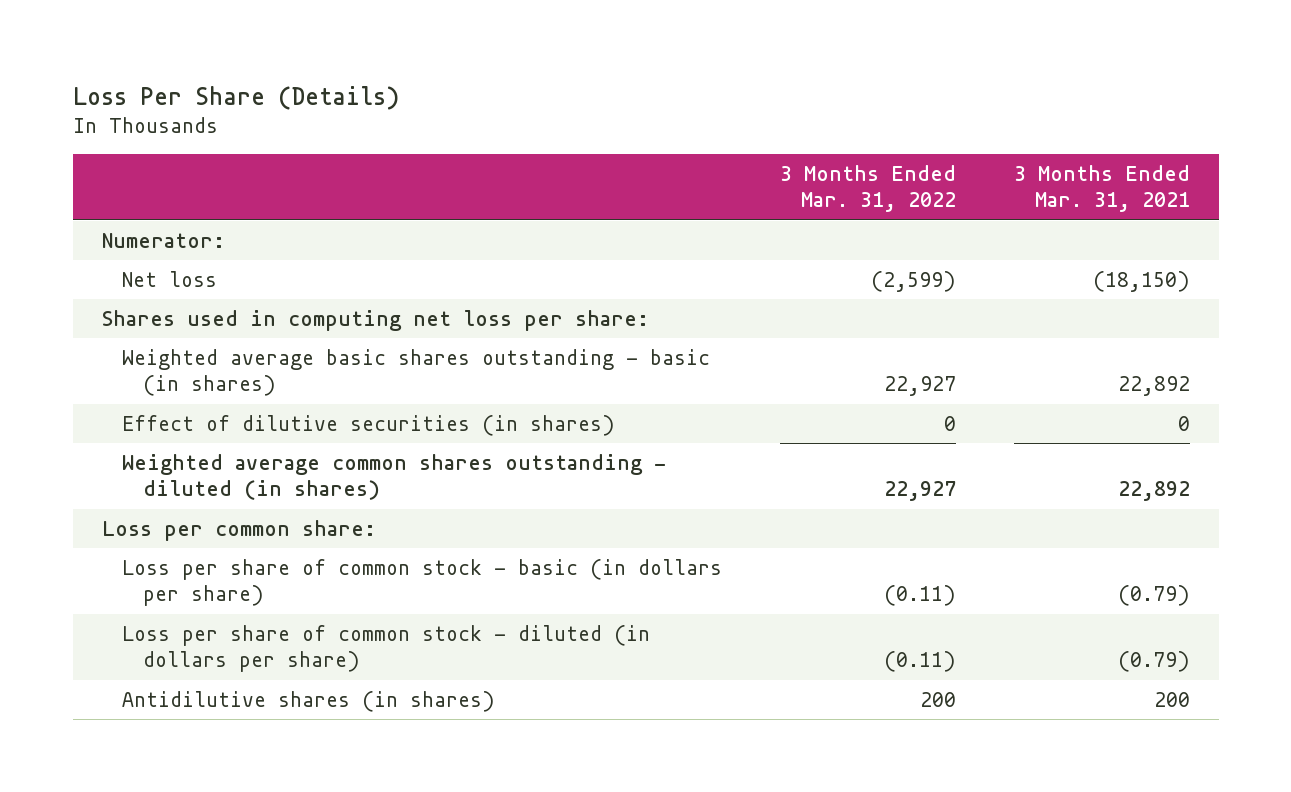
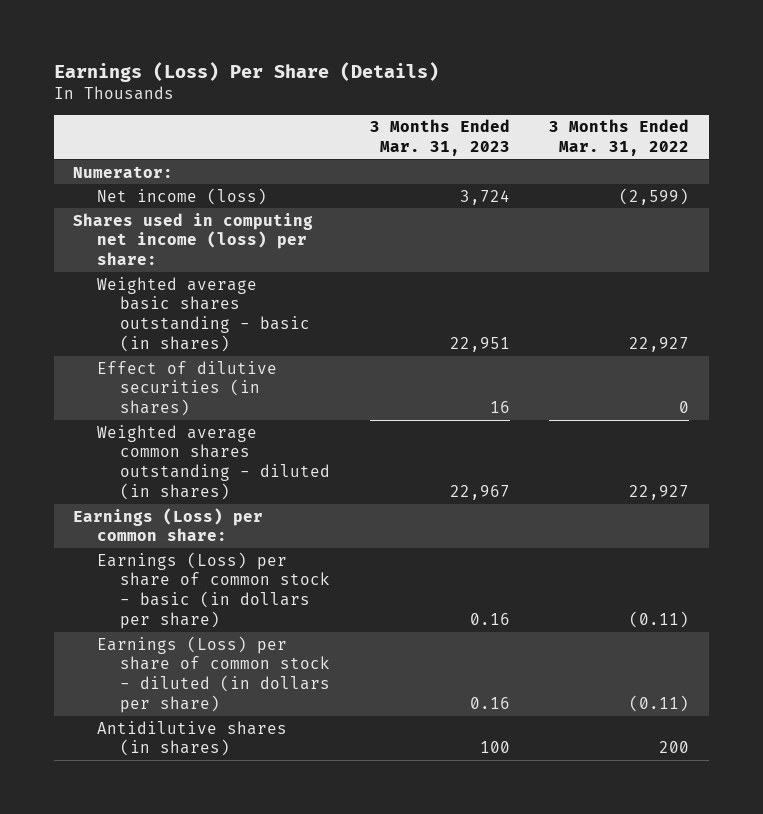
- Loss Per Share (Details)
+ Earnings (Loss) Per Share (Details)
- | 3 Months Ended Mar. 31, 2022 | 3 Months Ended Mar. 31, 2021
+ | 3 Months Ended Mar. 31, 2023 | 3 Months Ended Mar. 31, 2022
- Net loss | (2,599) | (18,150)
- Shares used in computing net loss per share:
+ Net income (loss) | 3,724 | (2,599)
+ Shares used in computing net income (loss) per share:
- Loss per common share:
- Loss per share of common stock - basic (in dollars per share) | (0.11) | (0.79)
- Loss per share of common stock - diluted (in dollars per share) | (0.11) | (0.79)
+ Earnings (Loss) per common share:
+ Earnings (Loss) per share of common stock - basic (in dollars per share) | 0.16 | (0.11)
+ Earnings (Loss) per share of common stock - diluted (in dollars per share) | 0.16 | (0.11)

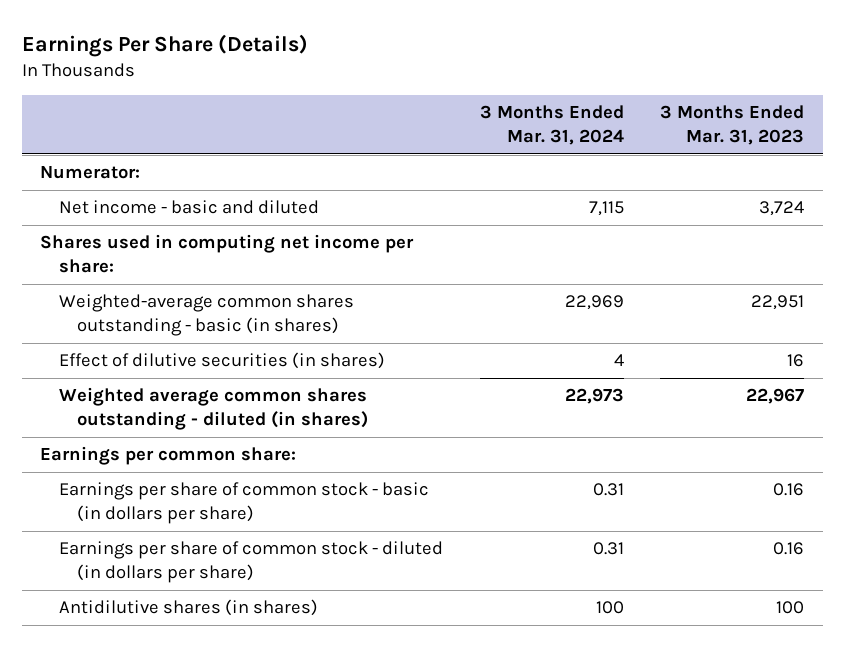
- Earnings (Loss) Per Share (Details)
+ Earnings Per Share (Details)
- | 3 Months Ended Mar. 31, 2023 | 3 Months Ended Mar. 31, 2022
+ | 3 Months Ended Mar. 31, 2024 | 3 Months Ended Mar. 31, 2023
- Net income (loss) | 3,724 | (2,599)
- Shares used in computing net income (loss) per share:
- Weighted average basic shares outstanding - basic (in shares) | 22,951 | 22,927
+ Net income - basic and diluted | 7,115 | 3,724
+ Shares used in computing net income per share:
+ Weighted-average common shares outstanding - basic (in shares) | 22,969 | 22,951
- Earnings (Loss) per common share:
- Earnings (Loss) per share of common stock - basic (in dollars per share) | 0.16 | (0.11)
- Earnings (Loss) per share of common stock - diluted (in dollars per share) | 0.16 | (0.11)
+ Earnings per common share:
+ Earnings per share of common stock - basic (in dollars per share) | 0.31 | 0.16
+ Earnings per share of common stock - diluted (in dollars per share) | 0.31 | 0.16

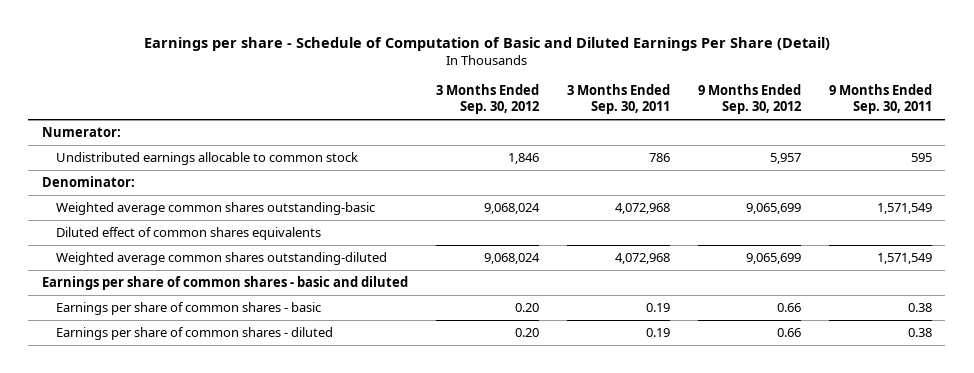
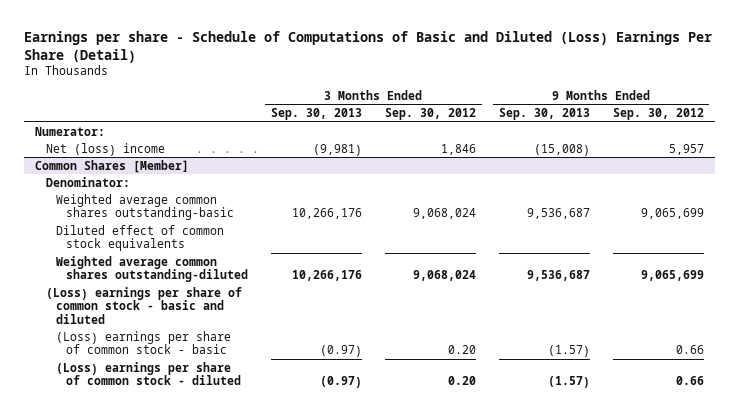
- Earnings per share - Schedule of Computation of Basic and Diluted Earnings Per Share (Detail)
+ Earnings per share - Schedule of Computations of Basic and Diluted (Loss) Earnings Per Share (Detail)
- | 3 Months Ended Sep. 30, 2012 | 3 Months Ended Sep. 30, 2011 | 9 Months Ended Sep. 30, 2012 | 9 Months Ended Sep. 30, 2011
+ | 3 Months Ended Sep. 30, 2013 | 3 Months Ended Sep. 30, 2012 | 9 Months Ended Sep. 30, 2013 | 9 Months Ended Sep. 30, 2012
- Undistributed earnings allocable to common stock | 1,846 | 786 | 5,957 | 595
+ Net (loss) income | (9,981) | 1,846 | (15,008) | 5,957
+ Common Shares [Member]
- Diluted effect of common shares equivalents
+ Diluted effect of common stock equivalents
- Earnings per share of common shares - basic and diluted
- Earnings per share of common shares - basic | 0.20 | 0.19 | 0.66 | 0.38
- Earnings per share of common shares - diluted | 0.20 | 0.19 | 0.66 | 0.38
+ (Loss) earnings per share of common stock - basic and diluted
+ (Loss) earnings per share of common stock - basic | (0.97) | 0.20 | (1.57) | 0.66
+ (Loss) earnings per share of common stock - diluted | (0.97) | 0.20 | (1.57) | 0.66

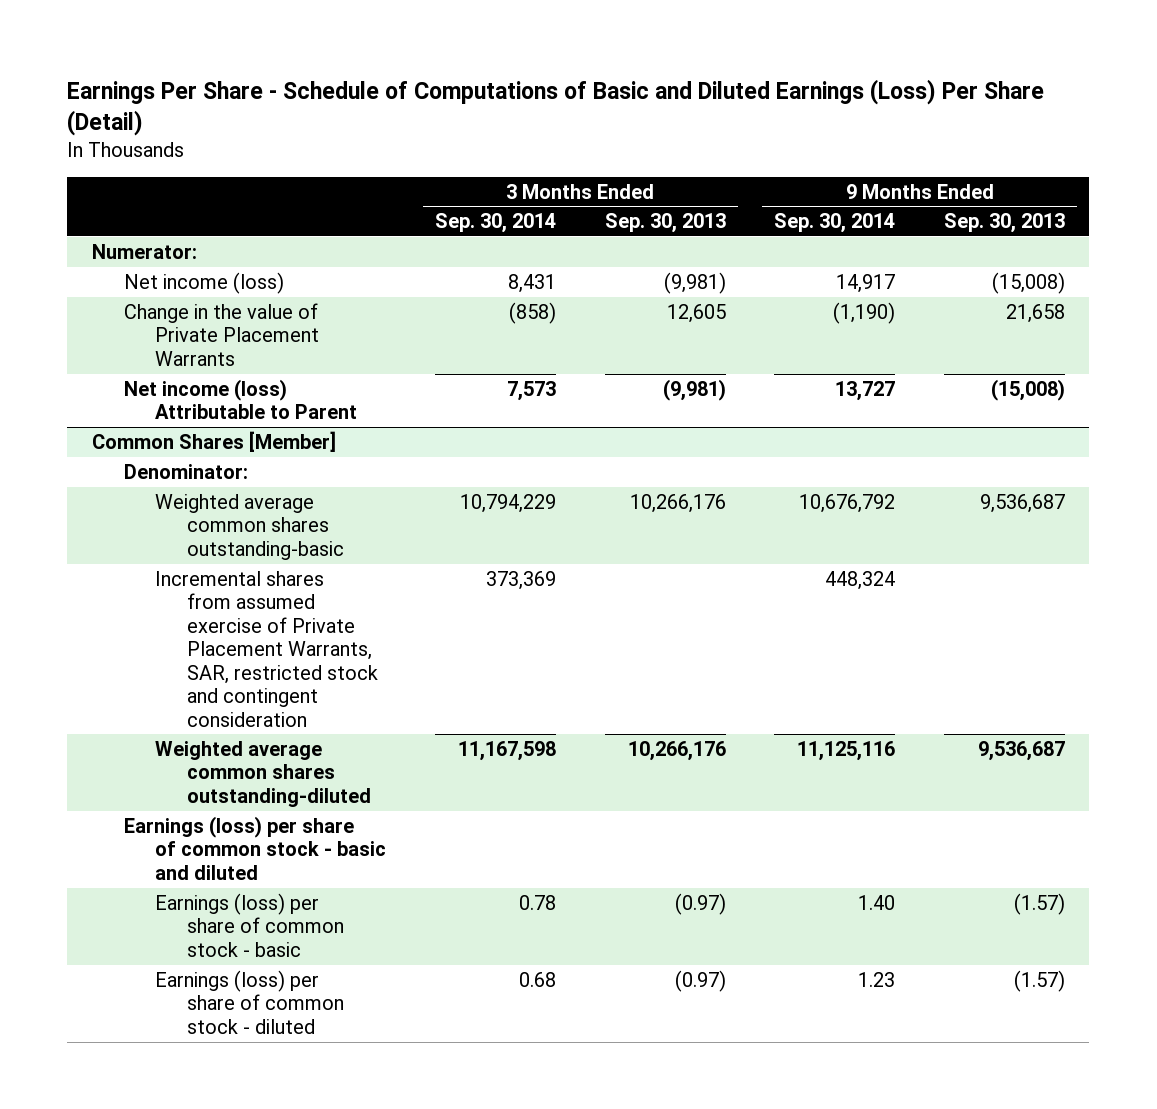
- Earnings per share - Schedule of Computations of Basic and Diluted (Loss) Earnings Per Share (Detail)
+ Earnings Per Share - Schedule of Computations of Basic and Diluted Earnings (Loss) Per Share (Detail)
- | 3 Months Ended Sep. 30, 2013 | 3 Months Ended Sep. 30, 2012 | 9 Months Ended Sep. 30, 2013 | 9 Months Ended Sep. 30, 2012
+ | 3 Months Ended Sep. 30, 2014 | 3 Months Ended Sep. 30, 2013 | 9 Months Ended Sep. 30, 2014 | 9 Months Ended Sep. 30, 2013
- Net (loss) income | (9,981) | 1,846 | (15,008) | 5,957
+ Net income (loss) | 8,431 | (9,981) | 14,917 | (15,008)
+ Change in the value of Private Placement Warrants | (858) | 12,605 | (1,190) | 21,658
+ Net income (loss) Attributable to Parent | 7,573 | (9,981) | 13,727 | (15,008)
@ Common Shares [Member]
- Diluted effect of common stock equivalents
+ Incremental shares from assumed exercise of Private Placement Warrants, SAR, restricted stock and contingent consideration | 373,369 | | 448,324 |
- (Loss) earnings per share of common stock - basic and diluted
- (Loss) earnings per share of common stock - basic | (0.97) | 0.20 | (1.57) | 0.66
- (Loss) earnings per share of common stock - diluted | (0.97) | 0.20 | (1.57) | 0.66
+ Earnings (loss) per share of common stock - basic and diluted
+ Earnings (loss) per share of common stock - basic | 0.78 | (0.97) | 1.40 | (1.57)
+ Earnings (loss) per share of common stock - diluted | 0.68 | (0.97) | 1.23 | (1.57)

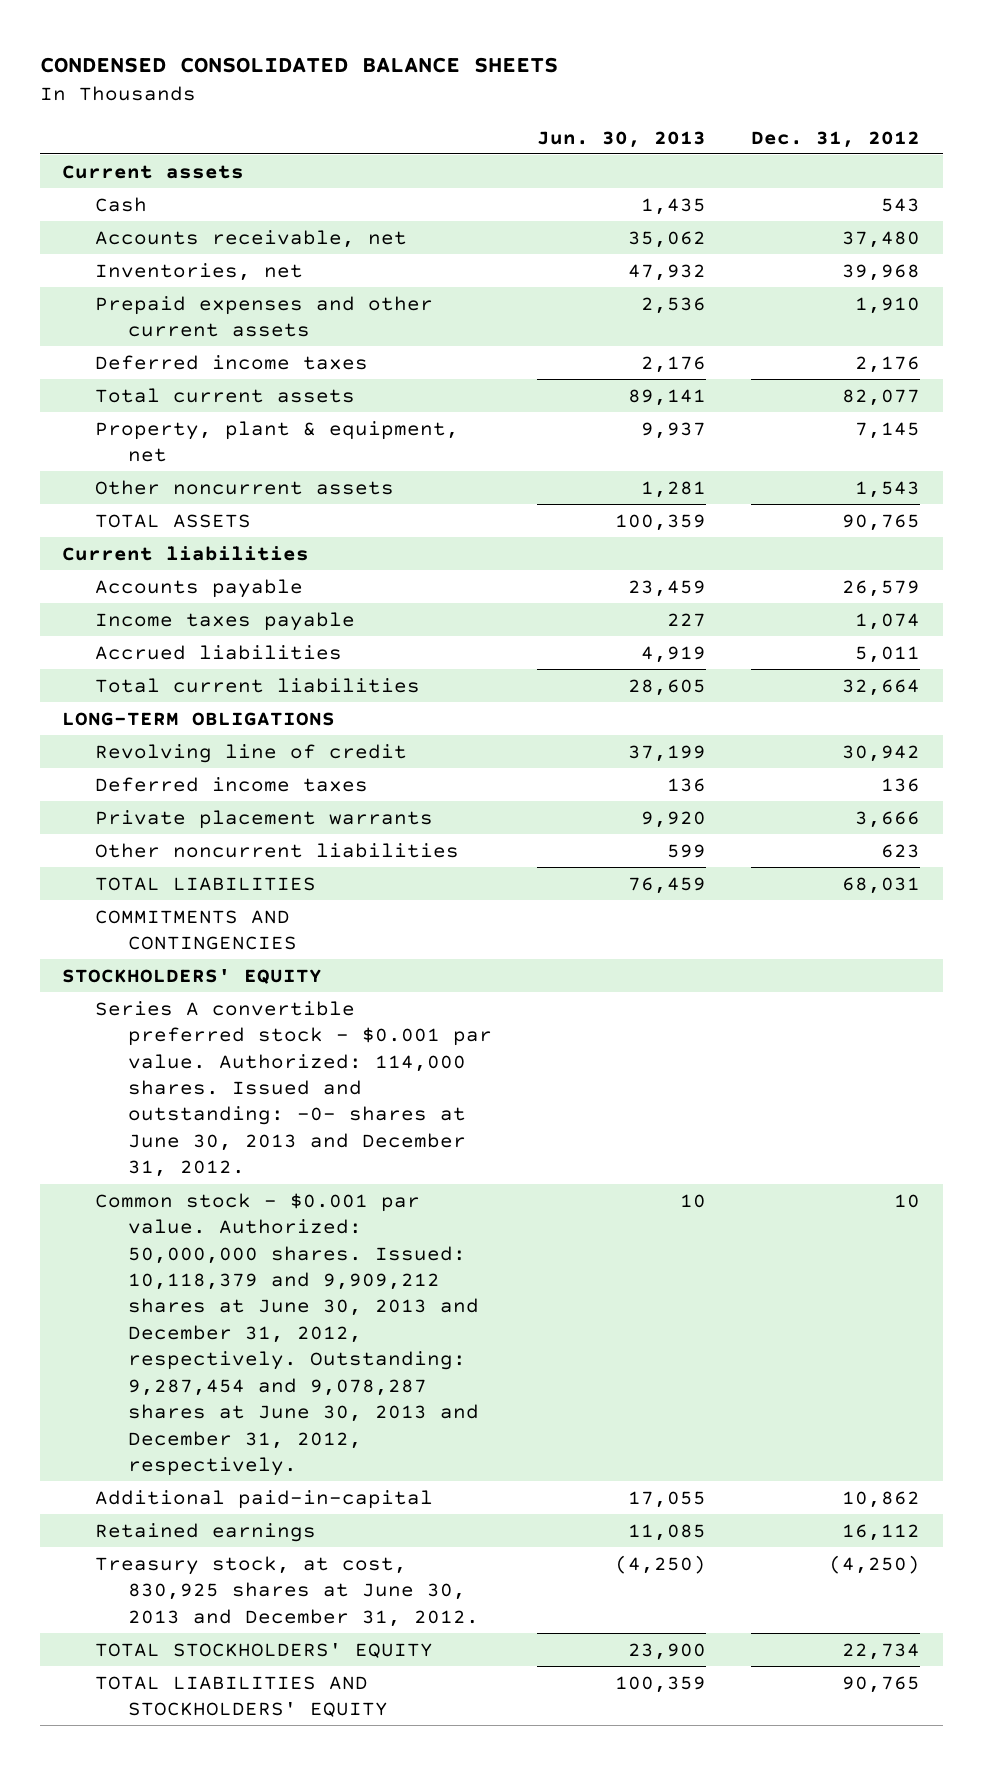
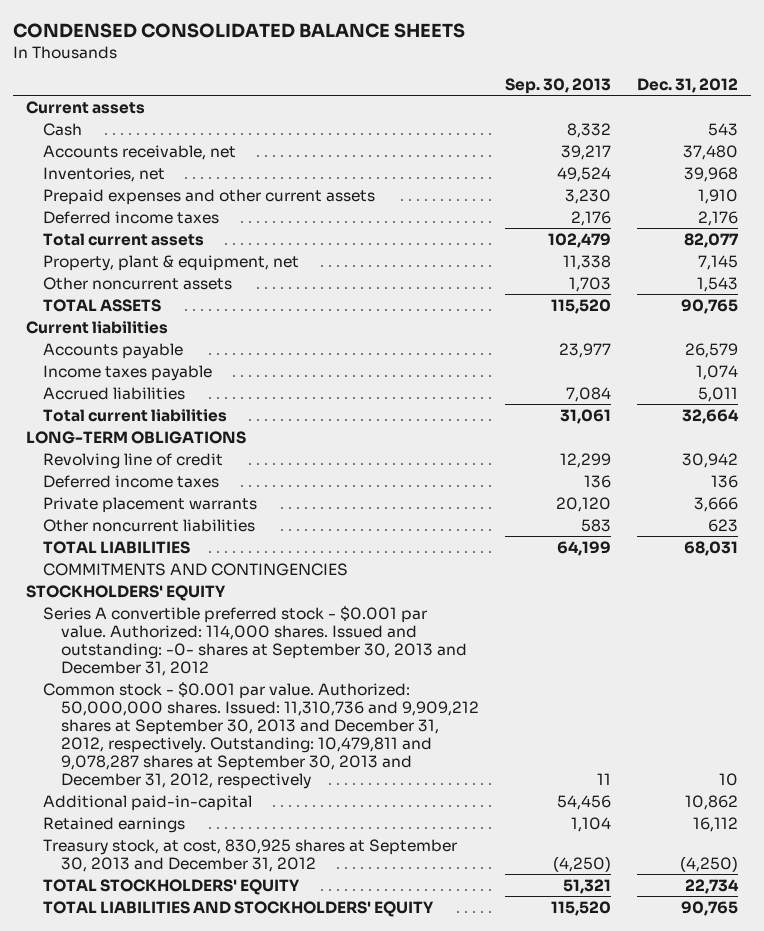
- | Jun. 30, 2013 | Dec. 31, 2012
+ | Sep. 30, 2013 | Dec. 31, 2012
- Series A convertible preferred stock - $0.001 par value. Authorized: 114,000 shares. Issued and outstanding: -0- shares at June 30, 2013 and December 31, 2012.
- Common stock - $0.001 par value. Authorized: 50,000,000 shares. Issued: 10,118,379 and 9,909,212 shares at June 30, 2013 and December 31, 2012, respectively. Outstanding: 9,287,454 and 9,078,287 shares at June 30, 2013 and December 31, 2012, respectively. | 10 | 10
+ Series A convertible preferred stock - $0.001 par value. Authorized: 114,000 shares. Issued and outstanding: -0- shares at September 30, 2013 and December 31, 2012
+ Common stock - $0.001 par value. Authorized: 50,000,000 shares. Issued: 11,310,736 and 9,909,212 shares at September 30, 2013 and December 31, 2012, respectively. Outstanding: 10,479,811 and 9,078,287 shares at September 30, 2013 and December 31, 2012, respectively | 11 | 10
- Treasury stock, at cost, 830,925 shares at June 30, 2013 and December 31, 2012. | (4,250) | (4,250)
+ Treasury stock, at cost, 830,925 shares at September 30, 2013 and December 31, 2012 | (4,250) | (4,250)

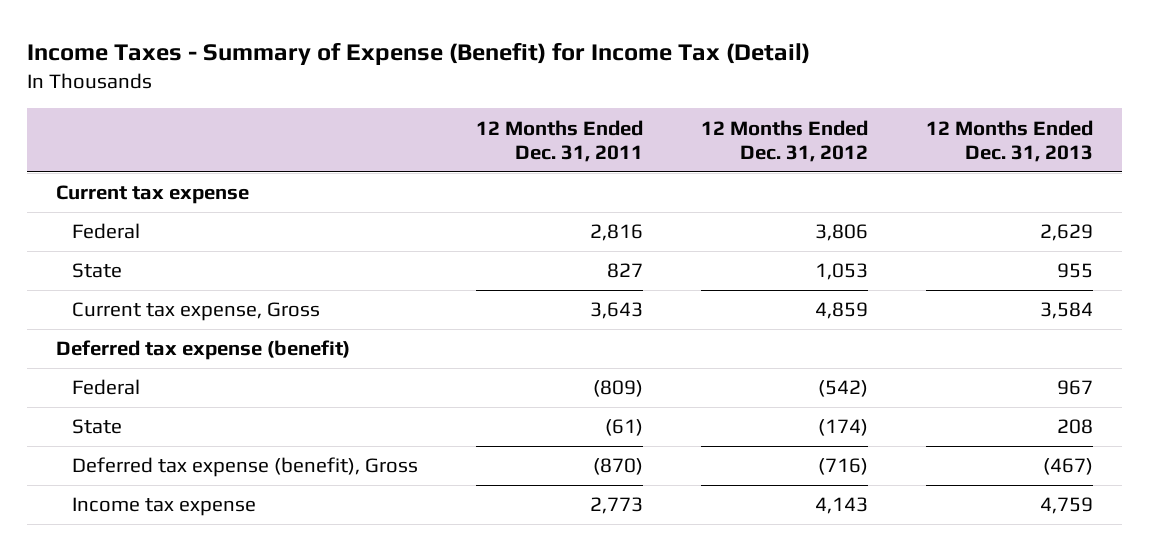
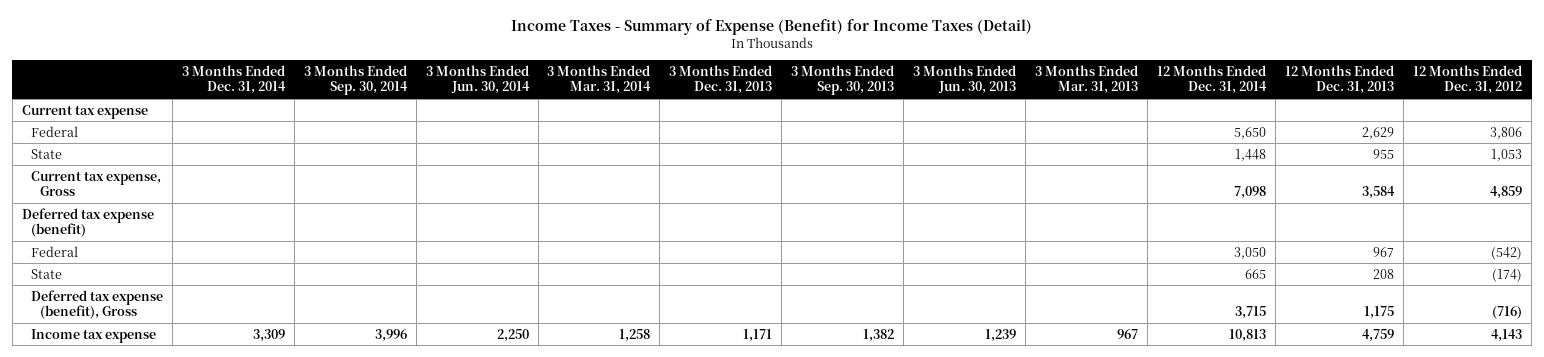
- Income Taxes - Summary of Expense (Benefit) for Income Tax (Detail)
+ Income Taxes - Summary of Expense (Benefit) for Income Taxes (Detail)
- | 12 Months Ended Dec. 31, 2011 | 12 Months Ended Dec. 31, 2012 | 12 Months Ended Dec. 31, 2013
+ | 3 Months Ended Dec. 31, 2014 | 3 Months Ended Sep. 30, 2014 | 3 Months Ended Jun. 30, 2014 | 3 Months Ended Mar. 31, 2014 | 3 Months Ended Dec. 31, 2013 | 3 Months Ended Sep. 30, 2013 | 3 Months Ended Jun. 30, 2013 | 3 Months Ended Mar. 31, 2013 | 12 Months Ended Dec. 31, 2014 | 12 Months Ended Dec. 31, 2013 | 12 Months Ended Dec. 31, 2012
- Deferred tax expense (benefit), Gross | (870) | (716) | (467)
+ Deferred tax expense (benefit), Gross | | | | | | | | | 3,715 | 1,175 | (716)

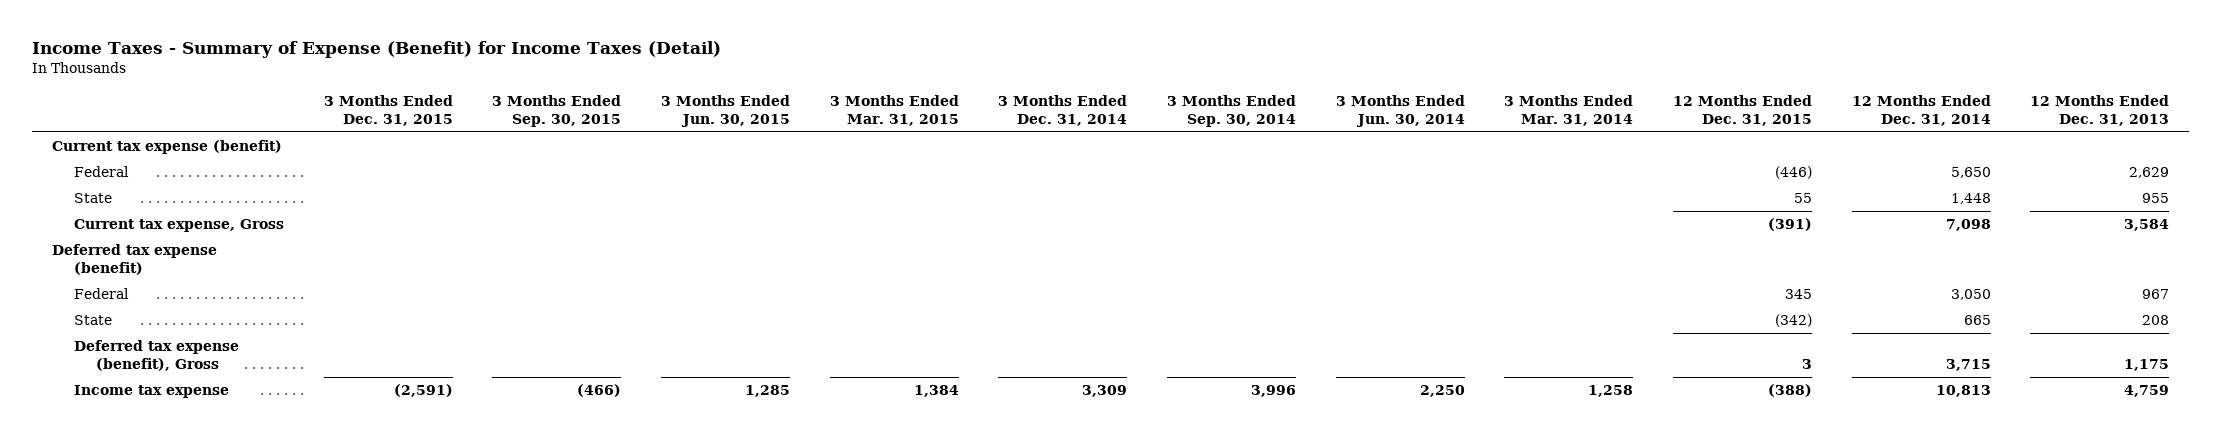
- | 3 Months Ended Dec. 31, 2014 | 3 Months Ended Sep. 30, 2014 | 3 Months Ended Jun. 30, 2014 | 3 Months Ended Mar. 31, 2014 | 3 Months Ended Dec. 31, 2013 | 3 Months Ended Sep. 30, 2013 | 3 Months Ended Jun. 30, 2013 | 3 Months Ended Mar. 31, 2013 | 12 Months Ended Dec. 31, 2014 | 12 Months Ended Dec. 31, 2013 | 12 Months Ended Dec. 31, 2012
+ | 3 Months Ended Dec. 31, 2015 | 3 Months Ended Sep. 30, 2015 | 3 Months Ended Jun. 30, 2015 | 3 Months Ended Mar. 31, 2015 | 3 Months Ended Dec. 31, 2014 | 3 Months Ended Sep. 30, 2014 | 3 Months Ended Jun. 30, 2014 | 3 Months Ended Mar. 31, 2014 | 12 Months Ended Dec. 31, 2015 | 12 Months Ended Dec. 31, 2014 | 12 Months Ended Dec. 31, 2013
- Current tax expense
+ Current tax expense (benefit)

